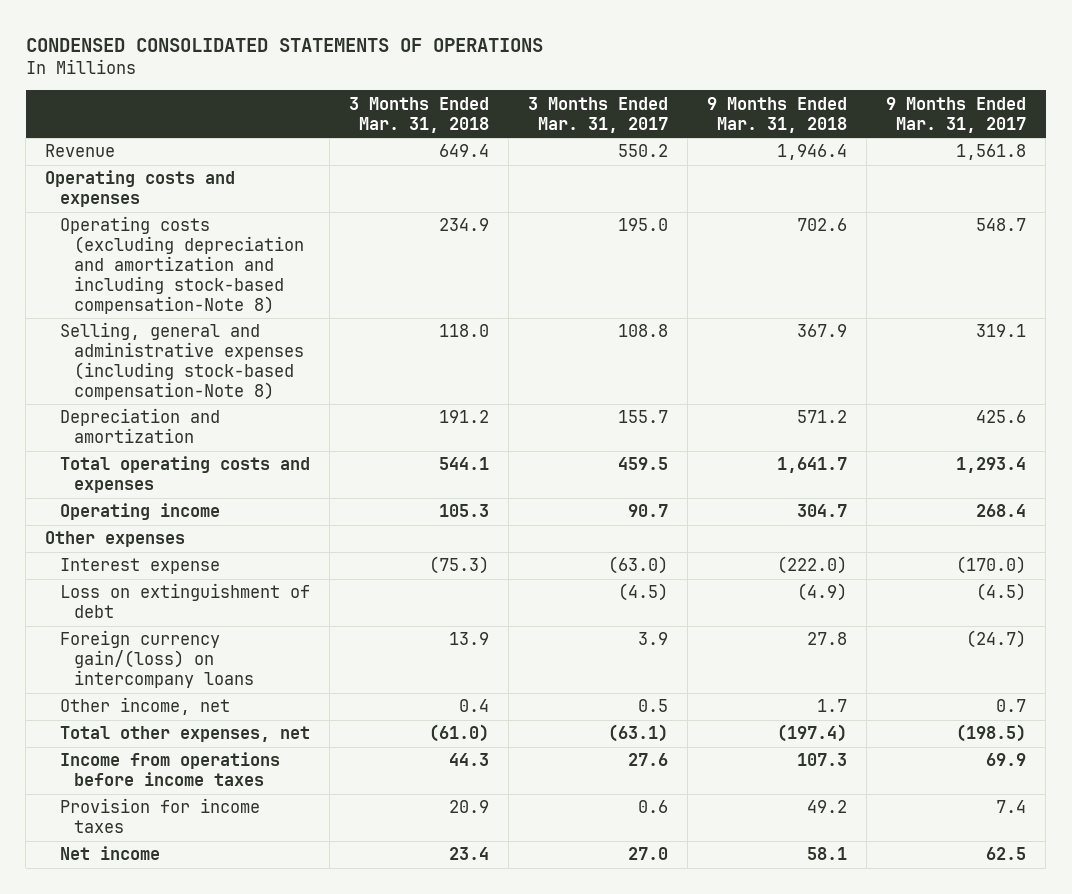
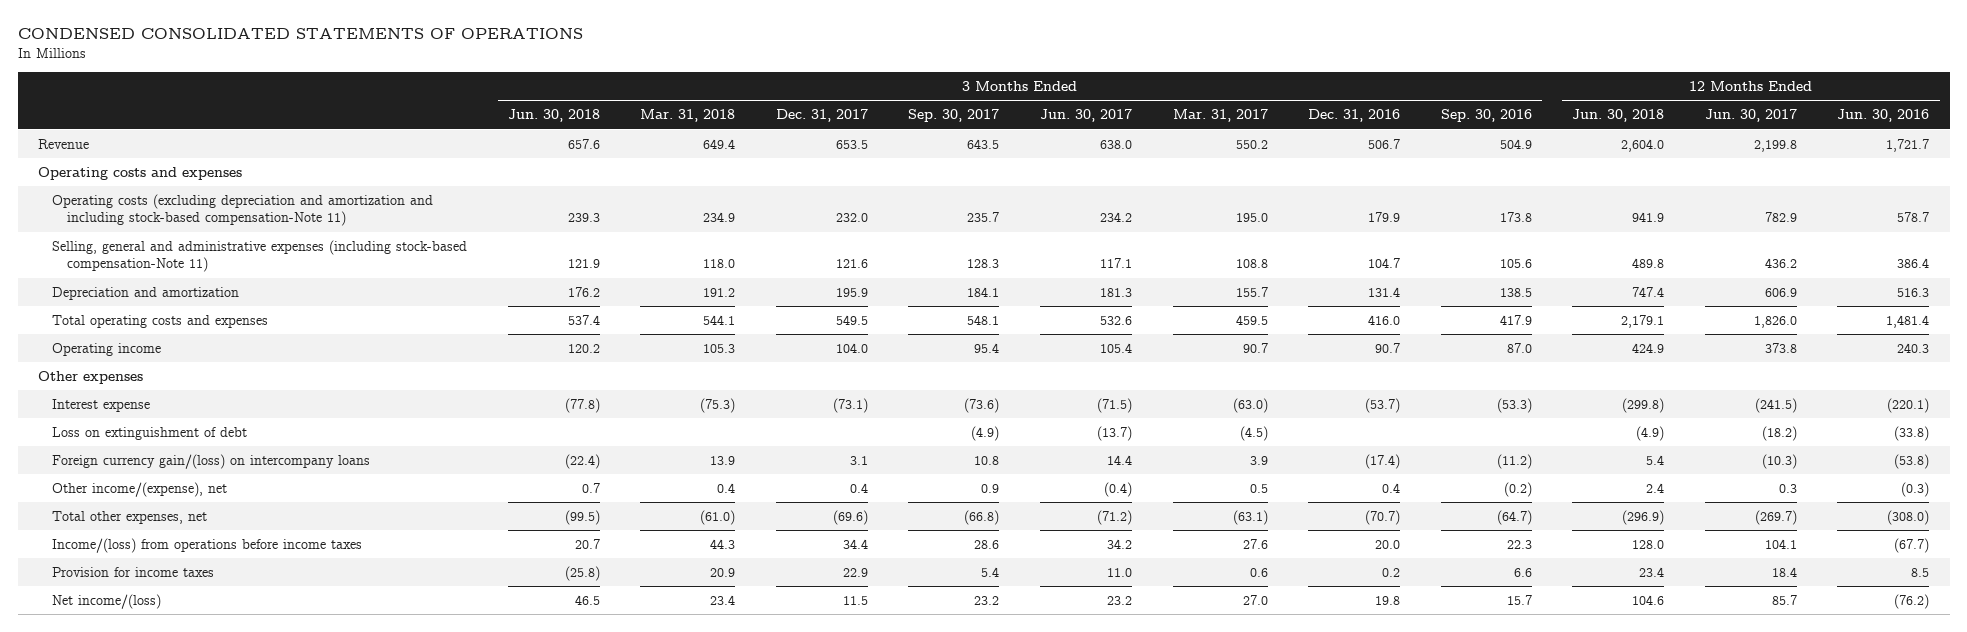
- | 3 Months Ended Mar. 31, 2018 | 3 Months Ended Mar. 31, 2017 | 9 Months Ended Mar. 31, 2018 | 9 Months Ended Mar. 31, 2017
+ | 3 Months Ended Jun. 30, 2018 | 3 Months Ended Mar. 31, 2018 | 3 Months Ended Dec. 31, 2017 | 3 Months Ended Sep. 30, 2017 | 3 Months Ended Jun. 30, 2017 | 3 Months Ended Mar. 31, 2017 | 3 Months Ended Dec. 31, 2016 | 3 Months Ended Sep. 30, 2016 | 12 Months Ended Jun. 30, 2018 | 12 Months Ended Jun. 30, 2017 | 12 Months Ended Jun. 30, 2016
- Operating costs (excluding depreciation and amortization and including stock-based compensation-Note 8) | 234.9 | 195.0 | 702.6 | 548.7
- Selling, general and administrative expenses (including stock-based compensation-Note 8) | 118.0 | 108.8 | 367.9 | 319.1
+ Operating costs (excluding depreciation and amortization and including stock-based compensation-Note 11) | 239.3 | 234.9 | 232.0 | 235.7 | 234.2 | 195.0 | 179.9 | 173.8 | 941.9 | 782.9 | 578.7
+ Selling, general and administrative expenses (including stock-based compensation-Note 11) | 121.9 | 118.0 | 121.6 | 128.3 | 117.1 | 108.8 | 104.7 | 105.6 | 489.8 | 436.2 | 386.4
- Other income, net | 0.4 | 0.5 | 1.7 | 0.7
+ Other income/(expense), net | 0.7 | 0.4 | 0.4 | 0.9 | (0.4) | 0.5 | 0.4 | (0.2) | 2.4 | 0.3 | (0.3)
- Income from operations before income taxes | 44.3 | 27.6 | 107.3 | 69.9
+ Income/(loss) from operations before income taxes | 20.7 | 44.3 | 34.4 | 28.6 | 34.2 | 27.6 | 20.0 | 22.3 | 128.0 | 104.1 | (67.7)
- Net income | 23.4 | 27.0 | 58.1 | 62.5
+ Net income/(loss) | 46.5 | 23.4 | 11.5 | 23.2 | 23.2 | 27.0 | 19.8 | 15.7 | 104.6 | 85.7 | (76.2)

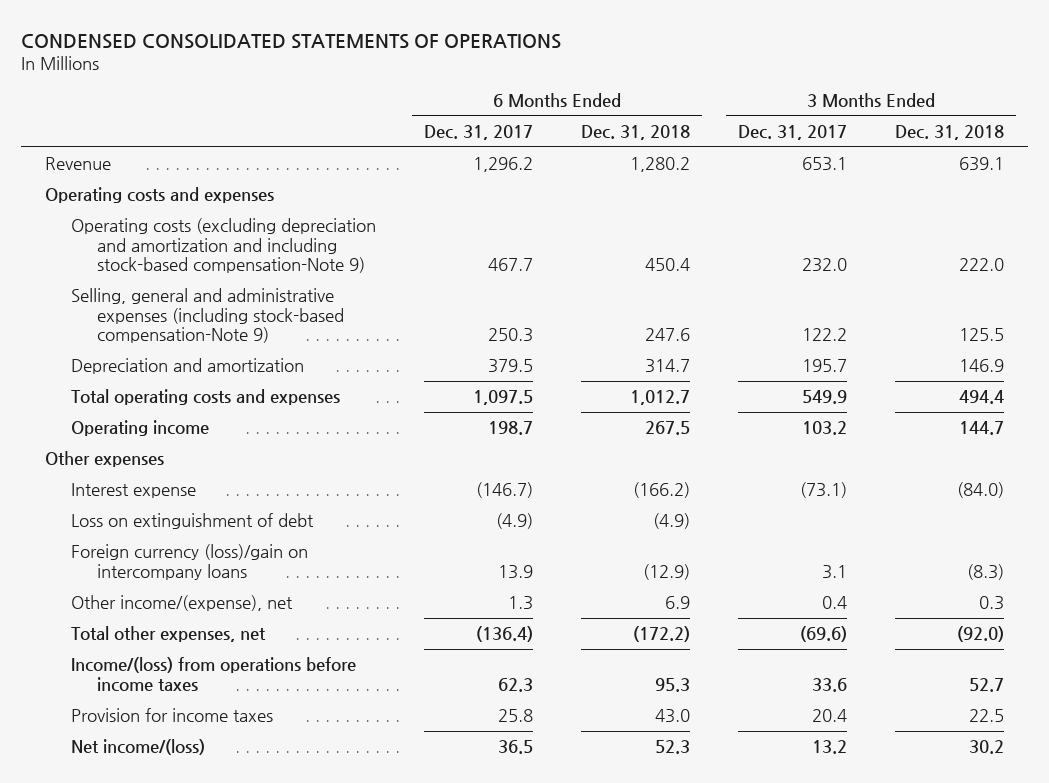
- | 3 Months Ended Jun. 30, 2018 | 3 Months Ended Mar. 31, 2018 | 3 Months Ended Dec. 31, 2017 | 3 Months Ended Sep. 30, 2017 | 3 Months Ended Jun. 30, 2017 | 3 Months Ended Mar. 31, 2017 | 3 Months Ended Dec. 31, 2016 | 3 Months Ended Sep. 30, 2016 | 12 Months Ended Jun. 30, 2018 | 12 Months Ended Jun. 30, 2017 | 12 Months Ended Jun. 30, 2016
+ | 6 Months Ended Dec. 31, 2017 | 6 Months Ended Dec. 31, 2018 | 3 Months Ended Dec. 31, 2017 | 3 Months Ended Dec. 31, 2018
- Revenue | 657.6 | 649.4 | 653.5 | 643.5 | 638.0 | 550.2 | 506.7 | 504.9 | 2,604.0 | 2,199.8 | 1,721.7
+ Revenue | 1,296.2 | 1,280.2 | 653.1 | 639.1
- Operating costs (excluding depreciation and amortization and including stock-based compensation-Note 11) | 239.3 | 234.9 | 232.0 | 235.7 | 234.2 | 195.0 | 179.9 | 173.8 | 941.9 | 782.9 | 578.7
- Selling, general and administrative expenses (including stock-based compensation-Note 11) | 121.9 | 118.0 | 121.6 | 128.3 | 117.1 | 108.8 | 104.7 | 105.6 | 489.8 | 436.2 | 386.4
- Depreciation and amortization | 176.2 | 191.2 | 195.9 | 184.1 | 181.3 | 155.7 | 131.4 | 138.5 | 747.4 | 606.9 | 516.3
- Total operating costs and expenses | 537.4 | 544.1 | 549.5 | 548.1 | 532.6 | 459.5 | 416.0 | 417.9 | 2,179.1 | 1,826.0 | 1,481.4
- Operating income | 120.2 | 105.3 | 104.0 | 95.4 | 105.4 | 90.7 | 90.7 | 87.0 | 424.9 | 373.8 | 240.3
+ Operating costs (excluding depreciation and amortization and including stock-based compensation-Note 9) | 467.7 | 450.4 | 232.0 | 222.0
+ Selling, general and administrative expenses (including stock-based compensation-Note 9) | 250.3 | 247.6 | 122.2 | 125.5
+ Depreciation and amortization | 379.5 | 314.7 | 195.7 | 146.9
+ Total operating costs and expenses | 1,097.5 | 1,012.7 | 549.9 | 494.4
+ Operating income | 198.7 | 267.5 | 103.2 | 144.7
- Foreign currency gain/(loss) on intercompany loans | (22.4) | 13.9 | 3.1 | 10.8 | 14.4 | 3.9 | (17.4) | (11.2) | 5.4 | (10.3) | (53.8)
+ Foreign currency (loss)/gain on intercompany loans | 13.9 | (12.9) | 3.1 | (8.3)
- Income/(loss) from operations before income taxes | 20.7 | 44.3 | 34.4 | 28.6 | 34.2 | 27.6 | 20.0 | 22.3 | 128.0 | 104.1 | (67.7)
- Provision for income taxes | (25.8) | 20.9 | 22.9 | 5.4 | 11.0 | 0.6 | 0.2 | 6.6 | 23.4 | 18.4 | 8.5
- Net income/(loss) | 46.5 | 23.4 | 11.5 | 23.2 | 23.2 | 27.0 | 19.8 | 15.7 | 104.6 | 85.7 | (76.2)
+ Income/(loss) from operations before income taxes | 62.3 | 95.3 | 33.6 | 52.7
+ Provision for income taxes | 25.8 | 43.0 | 20.4 | 22.5
+ Net income/(loss) | 36.5 | 52.3 | 13.2 | 30.2

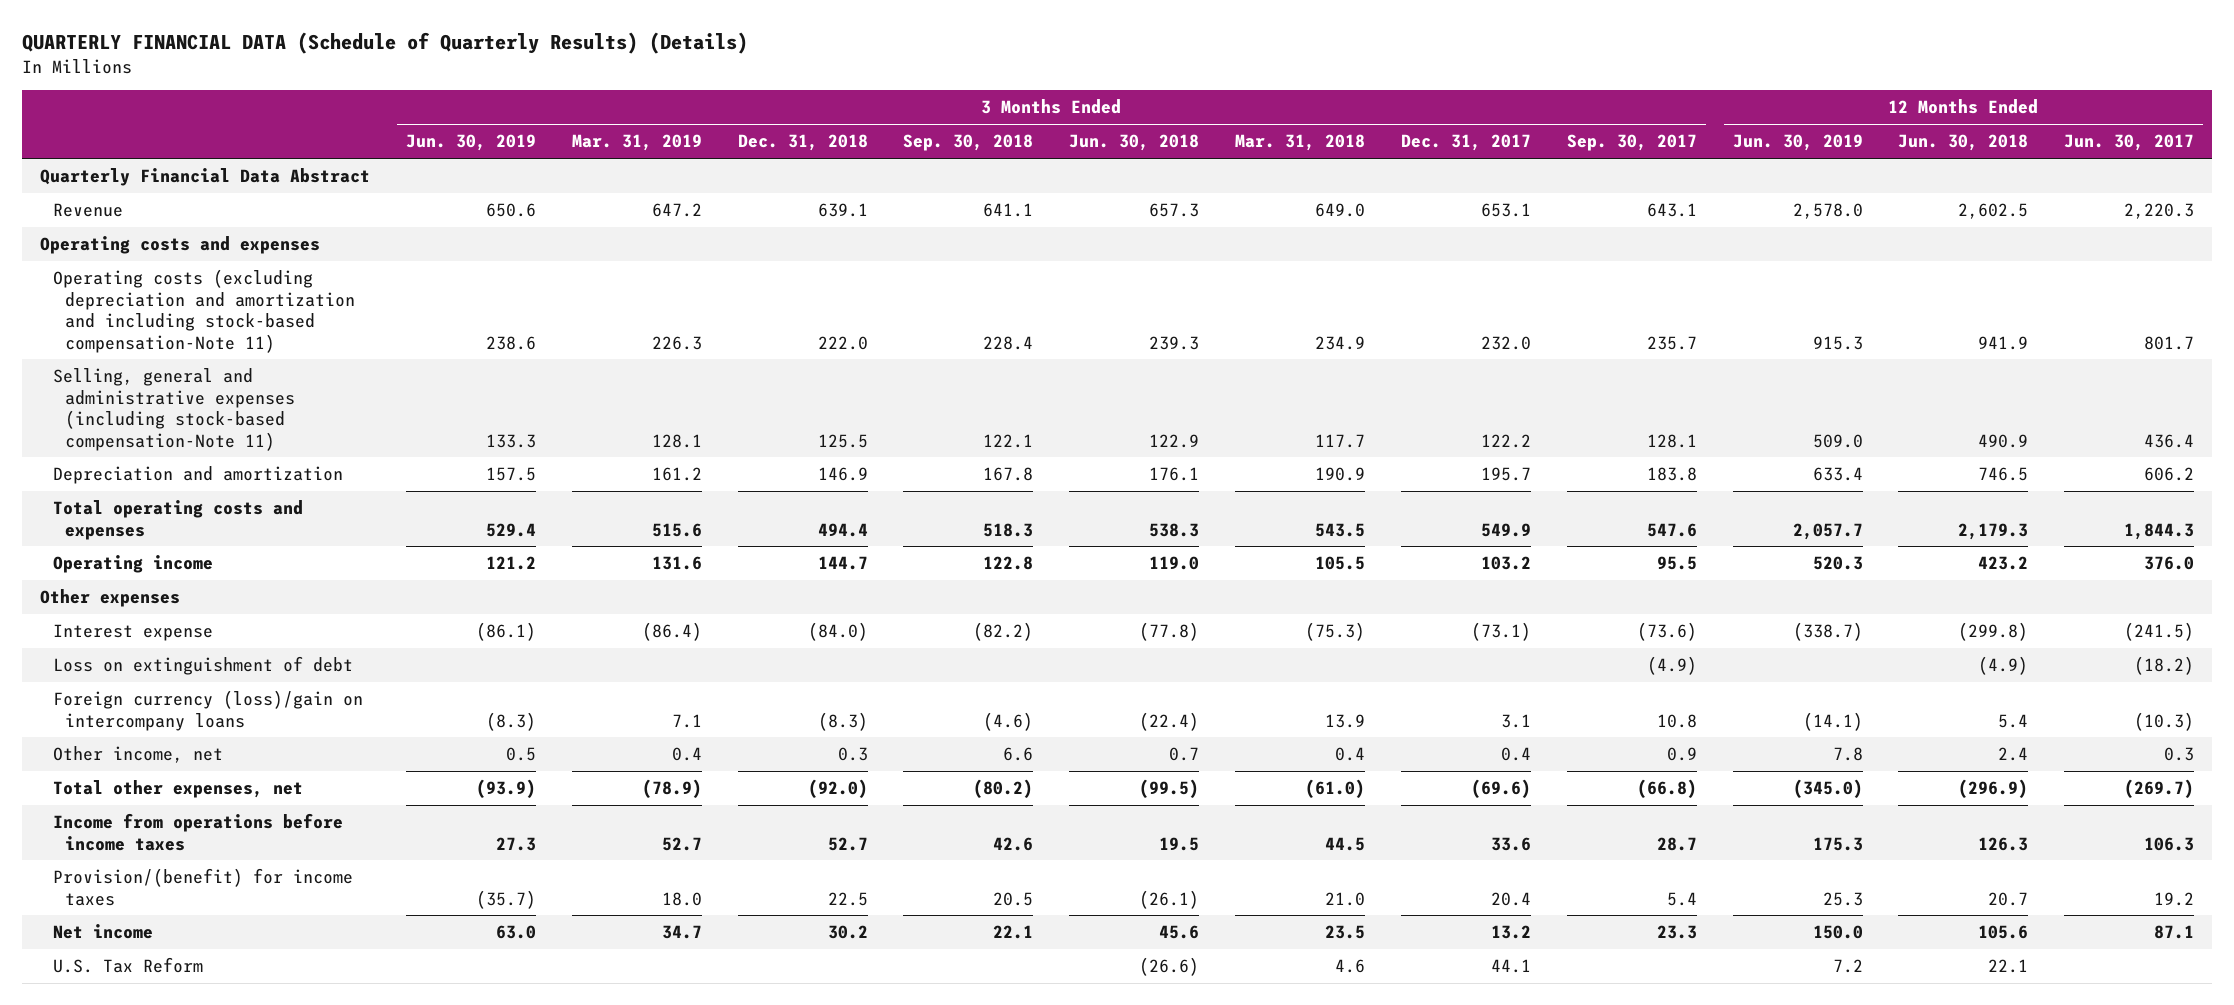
- CONDENSED CONSOLIDATED STATEMENTS OF OPERATIONS
+ QUARTERLY FINANCIAL DATA (Schedule of Quarterly Results) (Details)
- | 6 Months Ended Dec. 31, 2017 | 6 Months Ended Dec. 31, 2018 | 3 Months Ended Dec. 31, 2017 | 3 Months Ended Dec. 31, 2018
+ | 3 Months Ended Jun. 30, 2019 | 3 Months Ended Mar. 31, 2019 | 3 Months Ended Dec. 31, 2018 | 3 Months Ended Sep. 30, 2018 | 3 Months Ended Jun. 30, 2018 | 3 Months Ended Mar. 31, 2018 | 3 Months Ended Dec. 31, 2017 | 3 Months Ended Sep. 30, 2017 | 12 Months Ended Jun. 30, 2019 | 12 Months Ended Jun. 30, 2018 | 12 Months Ended Jun. 30, 2017
+ Quarterly Financial Data Abstract
- Operating costs (excluding depreciation and amortization and including stock-based compensation-Note 9) | 467.7 | 450.4 | 232.0 | 222.0
- Selling, general and administrative expenses (including stock-based compensation-Note 9) | 250.3 | 247.6 | 122.2 | 125.5
+ Operating costs (excluding depreciation and amortization and including stock-based compensation-Note 11) | 238.6 | 226.3 | 222.0 | 228.4 | 239.3 | 234.9 | 232.0 | 235.7 | 915.3 | 941.9 | 801.7
+ Selling, general and administrative expenses (including stock-based compensation-Note 11) | 133.3 | 128.1 | 125.5 | 122.1 | 122.9 | 117.7 | 122.2 | 128.1 | 509.0 | 490.9 | 436.4
- Other income/(expense), net | 1.3 | 6.9 | 0.4 | 0.3
+ Other income, net | 0.5 | 0.4 | 0.3 | 6.6 | 0.7 | 0.4 | 0.4 | 0.9 | 7.8 | 2.4 | 0.3
- Income/(loss) from operations before income taxes | 62.3 | 95.3 | 33.6 | 52.7
- Provision for income taxes | 25.8 | 43.0 | 20.4 | 22.5
- Net income/(loss) | 36.5 | 52.3 | 13.2 | 30.2
+ Income from operations before income taxes | 27.3 | 52.7 | 52.7 | 42.6 | 19.5 | 44.5 | 33.6 | 28.7 | 175.3 | 126.3 | 106.3
+ Provision/(benefit) for income taxes | (35.7) | 18.0 | 22.5 | 20.5 | (26.1) | 21.0 | 20.4 | 5.4 | 25.3 | 20.7 | 19.2
+ Net income | 63.0 | 34.7 | 30.2 | 22.1 | 45.6 | 23.5 | 13.2 | 23.3 | 150.0 | 105.6 | 87.1
+ U.S. Tax Reform | | | | | (26.6) | 4.6 | 44.1 | | 7.2 | 22.1 |

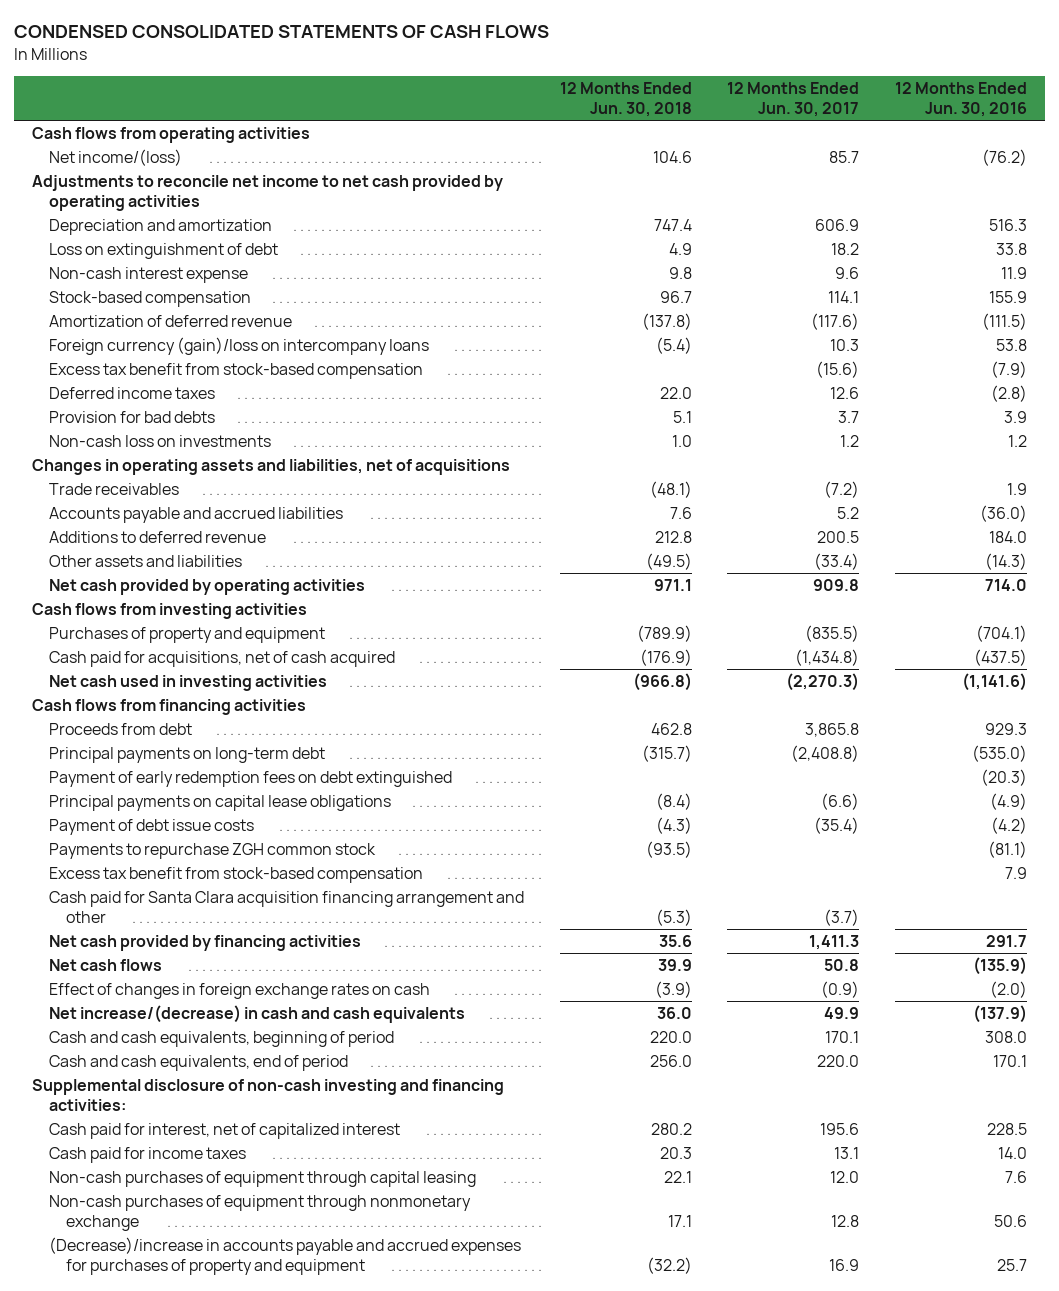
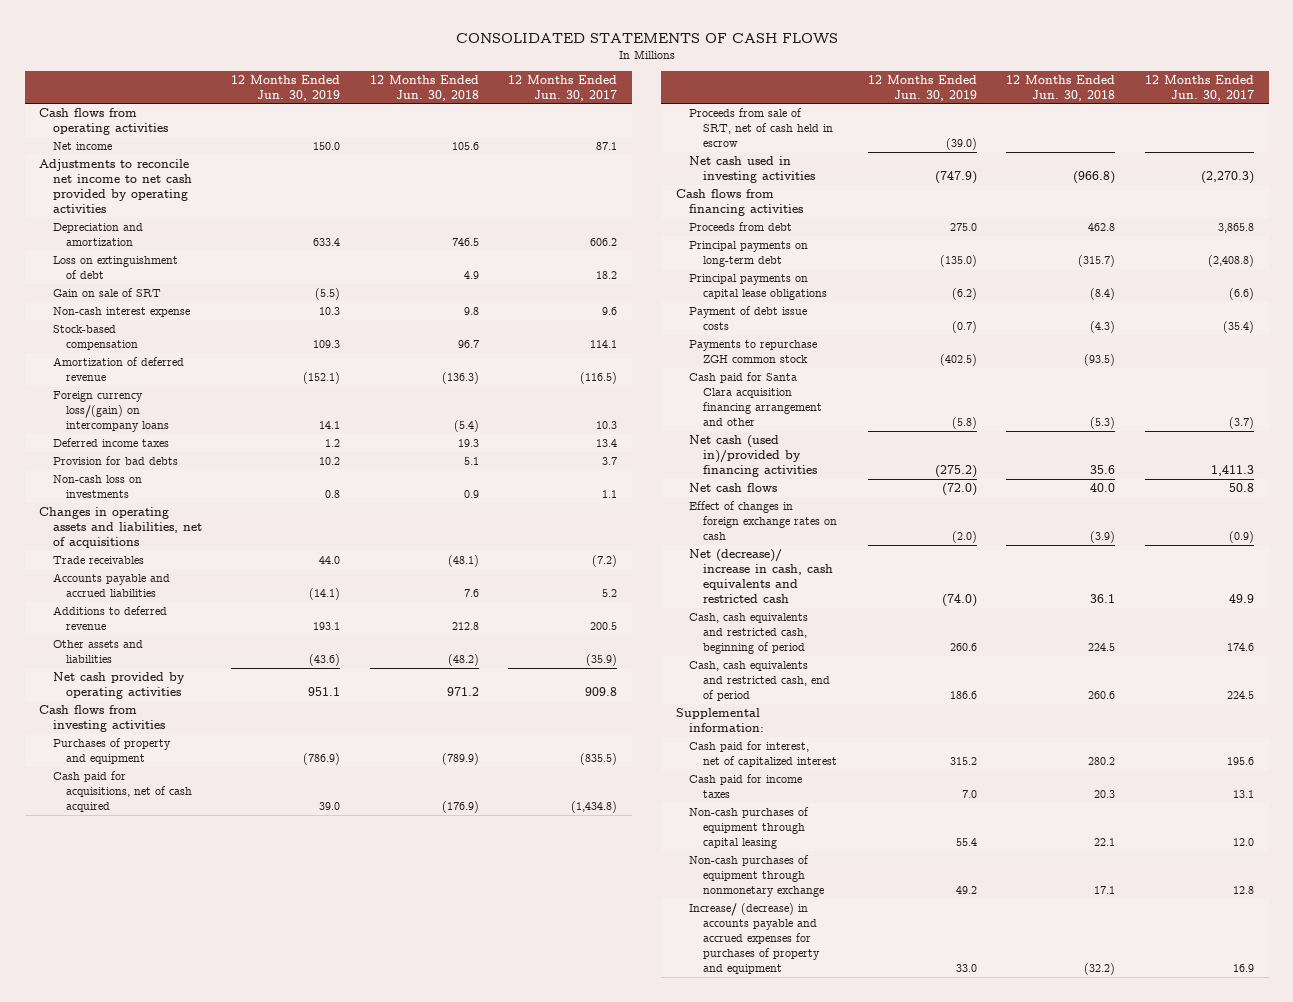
- CONDENSED CONSOLIDATED STATEMENTS OF CASH FLOWS
+ CONSOLIDATED STATEMENTS OF CASH FLOWS
- | 12 Months Ended Jun. 30, 2018 | 12 Months Ended Jun. 30, 2017 | 12 Months Ended Jun. 30, 2016
+ | 12 Months Ended Jun. 30, 2019 | 12 Months Ended Jun. 30, 2018 | 12 Months Ended Jun. 30, 2017
- Net income/(loss) | 104.6 | 85.7 | (76.2)
+ Net income | 150.0 | 105.6 | 87.1
- Depreciation and amortization | 747.4 | 606.9 | 516.3
+ Depreciation and amortization | 633.4 | 746.5 | 606.2
+ Gain on sale of SRT | (5.5) | |
- Amortization of deferred revenue | (137.8) | (117.6) | (111.5)
- Foreign currency (gain)/loss on intercompany loans | (5.4) | 10.3 | 53.8
- Excess tax benefit from stock-based compensation | | (15.6) | (7.9)
- Deferred income taxes | 22.0 | 12.6 | (2.8)
+ Amortization of deferred revenue | (152.1) | (136.3) | (116.5)
+ Foreign currency loss/(gain) on intercompany loans | 14.1 | (5.4) | 10.3
+ Deferred income taxes | 1.2 | 19.3 | 13.4
- Non-cash loss on investments | 1.0 | 1.2 | 1.2
+ Non-cash loss on investments | 0.8 | 0.9 | 1.1
- Other assets and liabilities | (49.5) | (33.4) | (14.3)
- Net cash provided by operating activities | 971.1 | 909.8 | 714.0
+ Other assets and liabilities | (43.6) | (48.2) | (35.9)
+ Net cash provided by operating activities | 951.1 | 971.2 | 909.8
+ Proceeds from sale of SRT, net of cash held in escrow | (39.0) | |
- Payment of early redemption fees on debt extinguished | | | (20.3)
- Excess tax benefit from stock-based compensation | | | 7.9
- Net cash provided by financing activities | 35.6 | 1,411.3 | 291.7
- Net cash flows | 39.9 | 50.8 | (135.9)
+ Net cash (used in)/provided by financing activities | (275.2) | 35.6 | 1,411.3
+ Net cash flows | (72.0) | 40.0 | 50.8
- Net increase/(decrease) in cash and cash equivalents | 36.0 | 49.9 | (137.9)
- Cash and cash equivalents, beginning of period | 220.0 | 170.1 | 308.0
- Cash and cash equivalents, end of period | 256.0 | 220.0 | 170.1
- Supplemental disclosure of non-cash investing and financing activities:
+ Net (decrease)/ increase in cash, cash equivalents and restricted cash | (74.0) | 36.1 | 49.9
+ Cash, cash equivalents and restricted cash, beginning of period | 260.6 | 224.5 | 174.6
+ Cash, cash equivalents and restricted cash, end of period | 186.6 | 260.6 | 224.5
+ Supplemental information:
- (Decrease)/increase in accounts payable and accrued expenses for purchases of property and equipment | (32.2) | 16.9 | 25.7
+ Increase/ (decrease) in accounts payable and accrued expenses for purchases of property and equipment | 33.0 | (32.2) | 16.9

